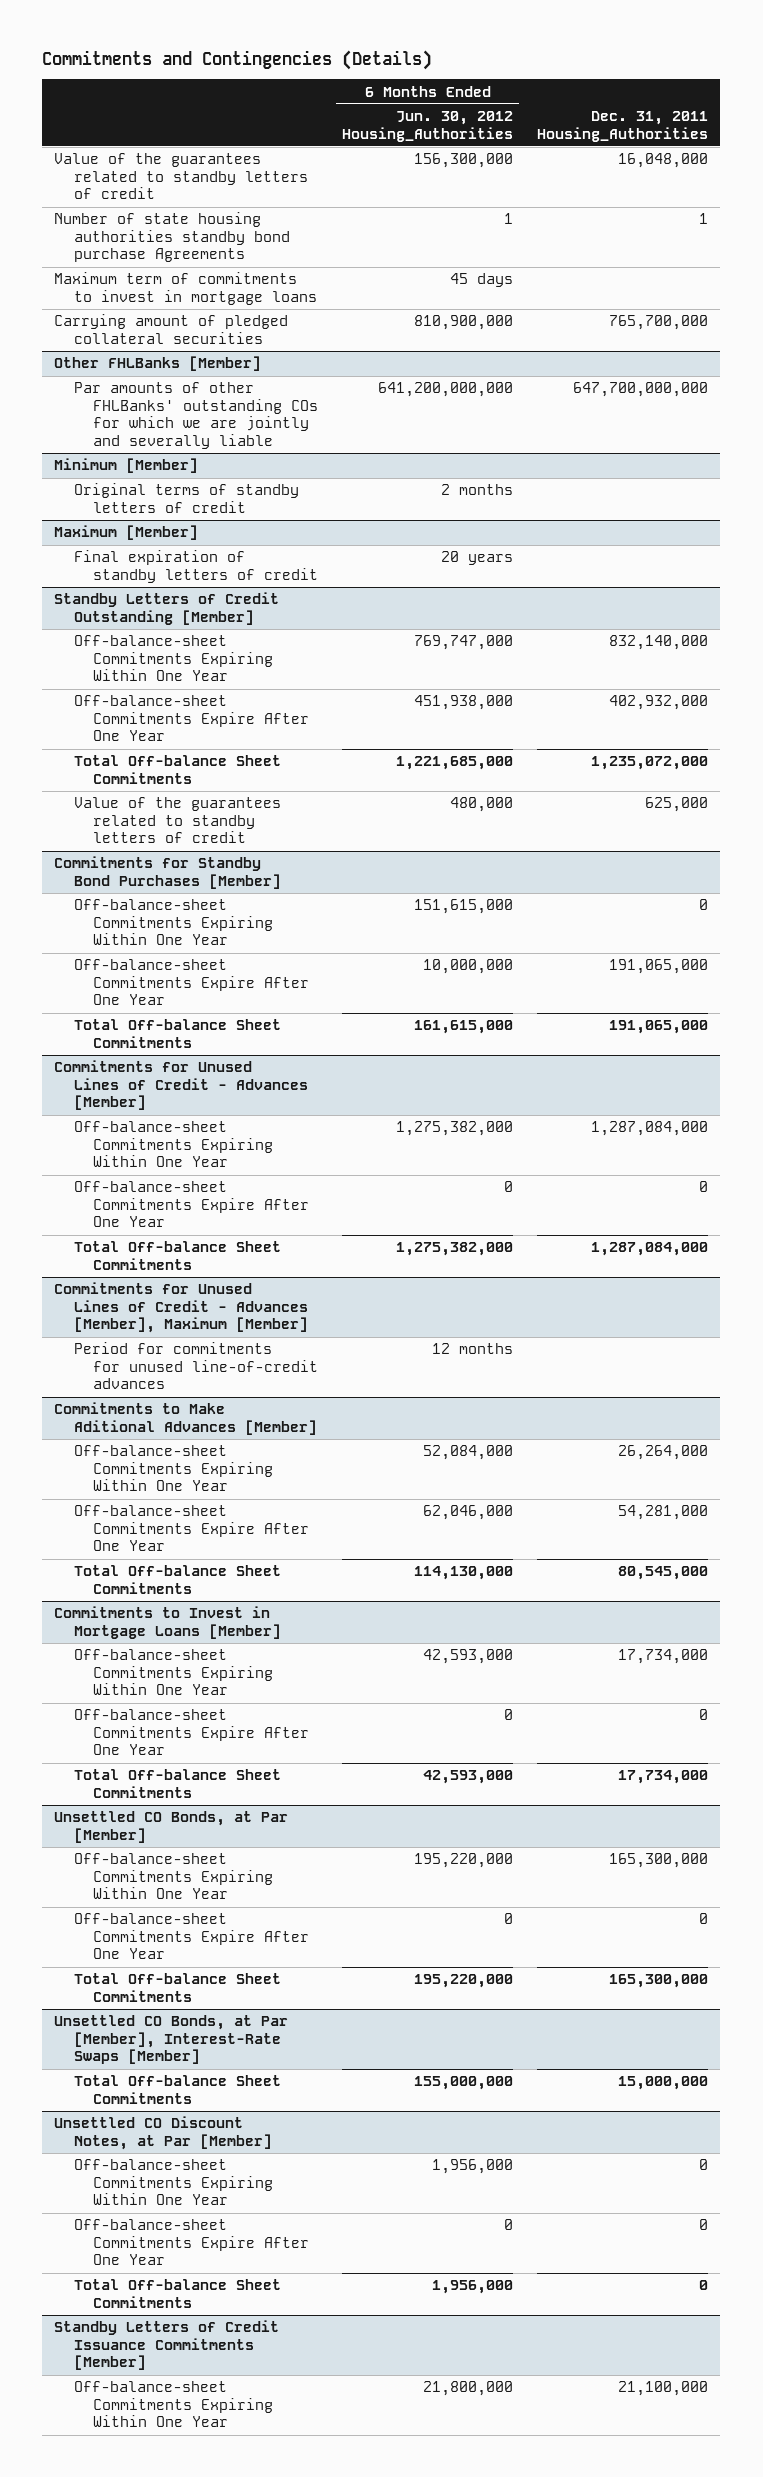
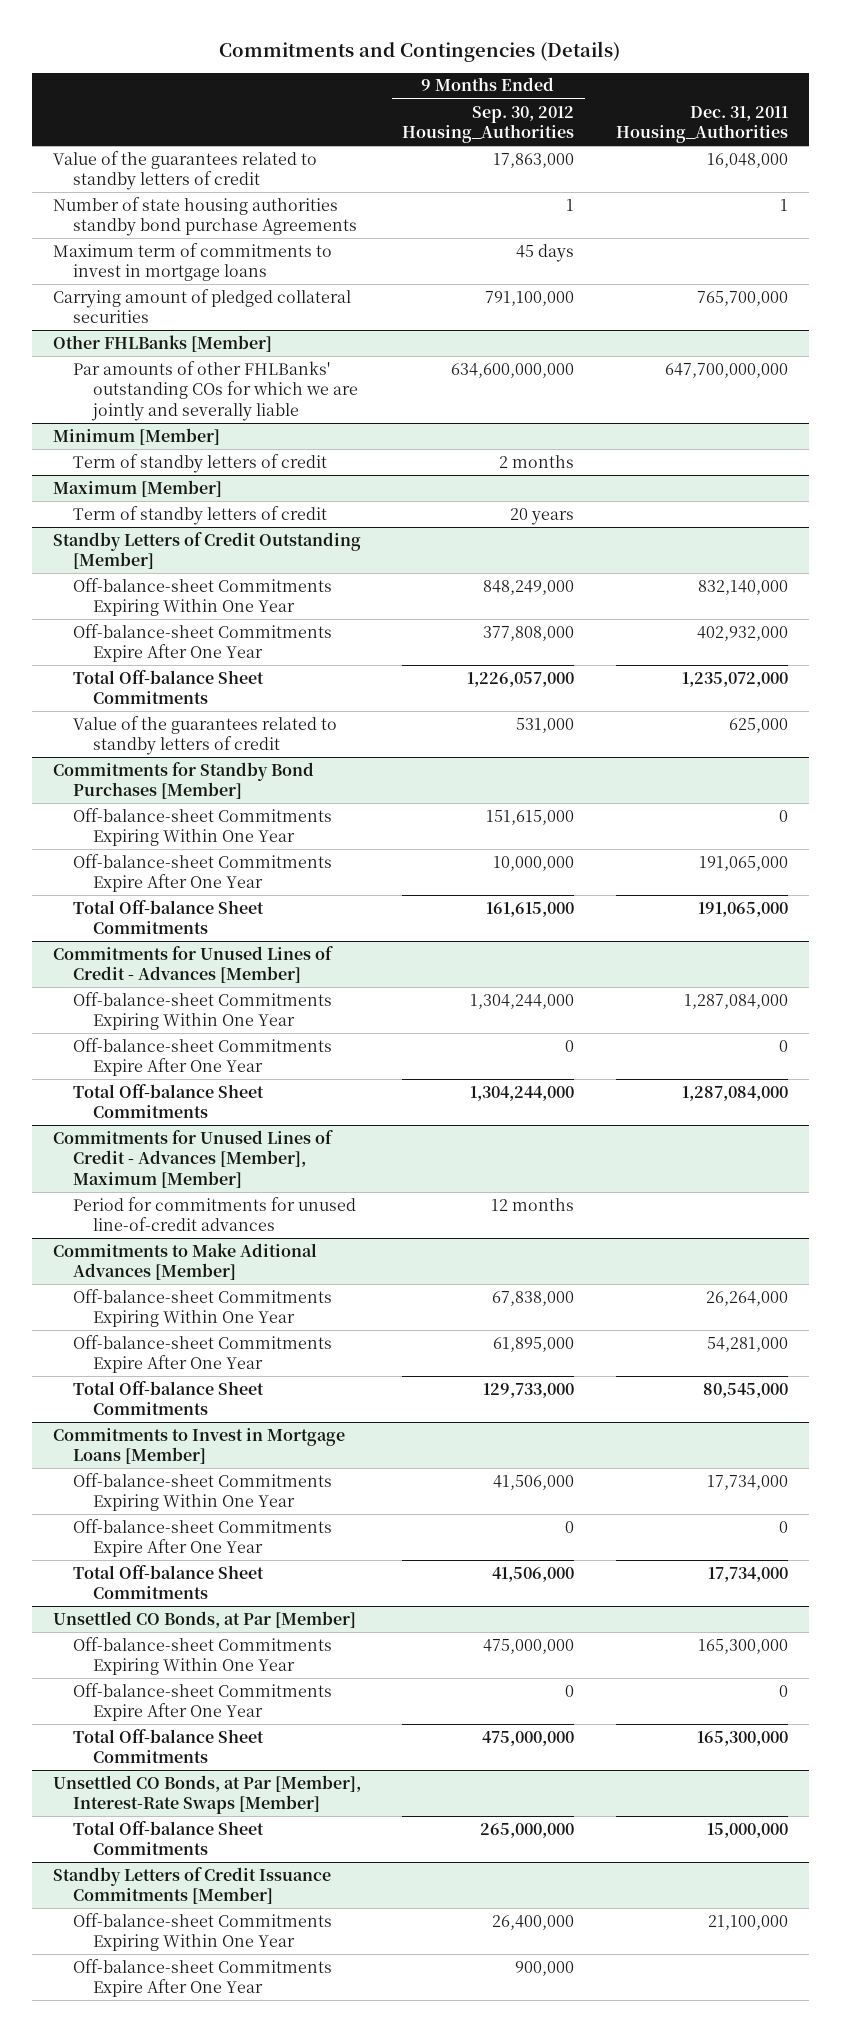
- | 6 Months Ended Jun. 30, 2012 Housing_Authorities | Dec. 31, 2011 Housing_Authorities
+ | 9 Months Ended Sep. 30, 2012 Housing_Authorities | Dec. 31, 2011 Housing_Authorities
@ Minimum [Member]
- Original terms of standby letters of credit | 2 months |
+ Term of standby letters of credit | 2 months |
@ Maximum [Member]
- Final expiration of standby letters of credit | 20 years |
+ Term of standby letters of credit | 20 years |
- Unsettled CO Discount Notes, at Par [Member]
- Off-balance-sheet Commitments Expiring Within One Year | 1,956,000 | 0
- Off-balance-sheet Commitments Expire After One Year | 0 | 0
- Total Off-balance Sheet Commitments | 1,956,000 | 0
@ Standby Letters of Credit Issuance Commitments [Member]
+ Off-balance-sheet Commitments Expire After One Year | 900,000 |

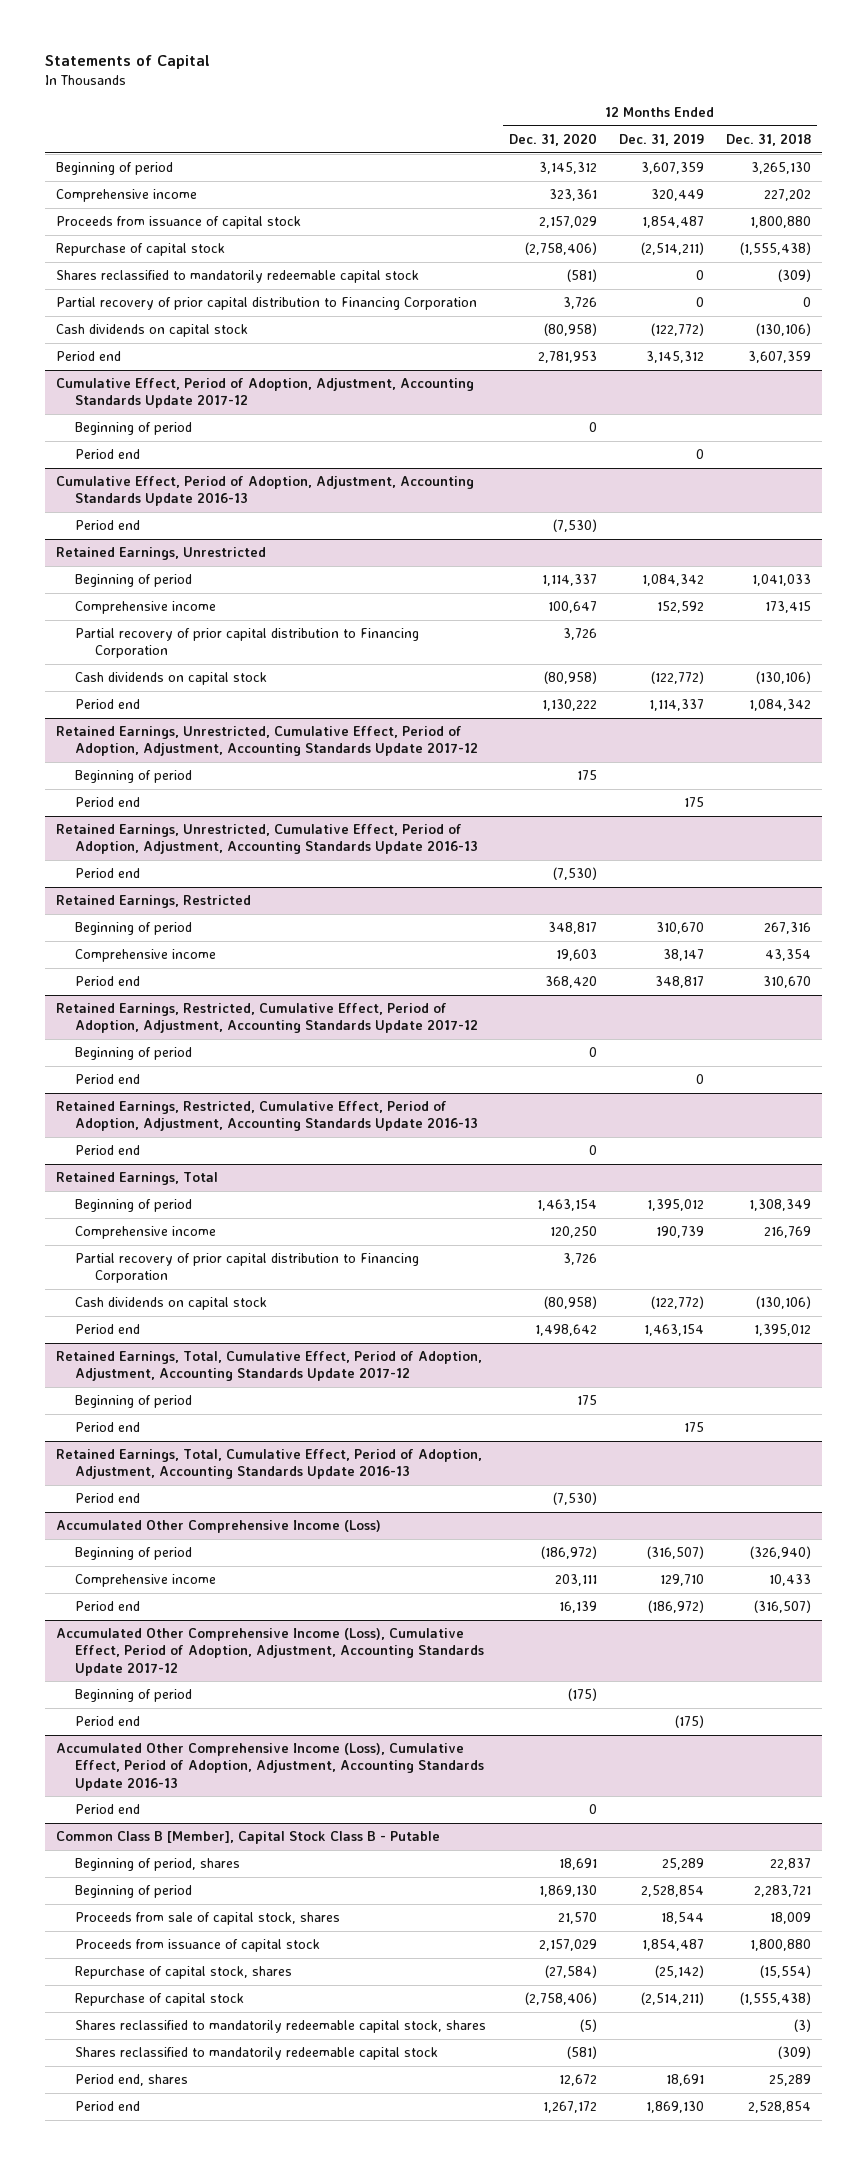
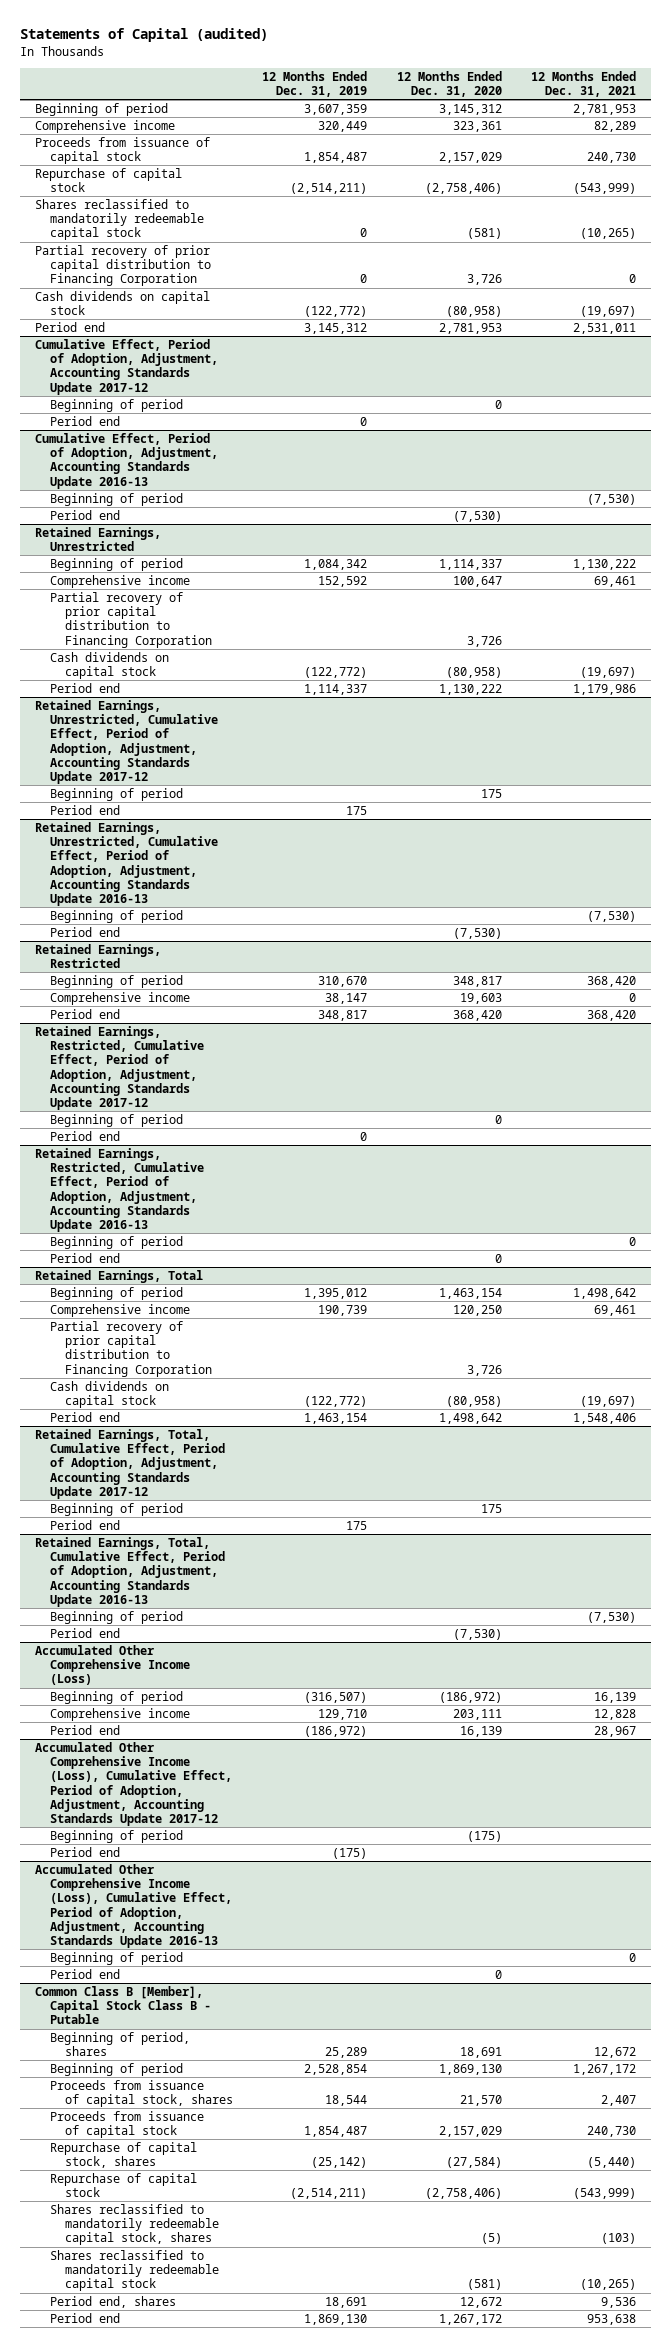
- Statements of Capital
+ Statements of Capital (audited)
- | 12 Months Ended Dec. 31, 2020 | 12 Months Ended Dec. 31, 2019 | 12 Months Ended Dec. 31, 2018
+ | 12 Months Ended Dec. 31, 2019 | 12 Months Ended Dec. 31, 2020 | 12 Months Ended Dec. 31, 2021
@ Cumulative Effect, Period of Adoption, Adjustment, Accounting Standards Update 2016-13
+ Beginning of period | | | (7,530)
@ Retained Earnings, Unrestricted, Cumulative Effect, Period of Adoption, Adjustment, Accounting Standards Update 2016-13
+ Beginning of period | | | (7,530)
@ Retained Earnings, Restricted, Cumulative Effect, Period of Adoption, Adjustment, Accounting Standards Update 2016-13
+ Beginning of period | | | 0
@ Retained Earnings, Total, Cumulative Effect, Period of Adoption, Adjustment, Accounting Standards Update 2016-13
+ Beginning of period | | | (7,530)
@ Accumulated Other Comprehensive Income (Loss), Cumulative Effect, Period of Adoption, Adjustment, Accounting Standards Update 2016-13
+ Beginning of period | | | 0
@ Common Class B [Member], Capital Stock Class B - Putable
- Proceeds from sale of capital stock, shares | 21,570 | 18,544 | 18,009
+ Proceeds from issuance of capital stock, shares | 18,544 | 21,570 | 2,407

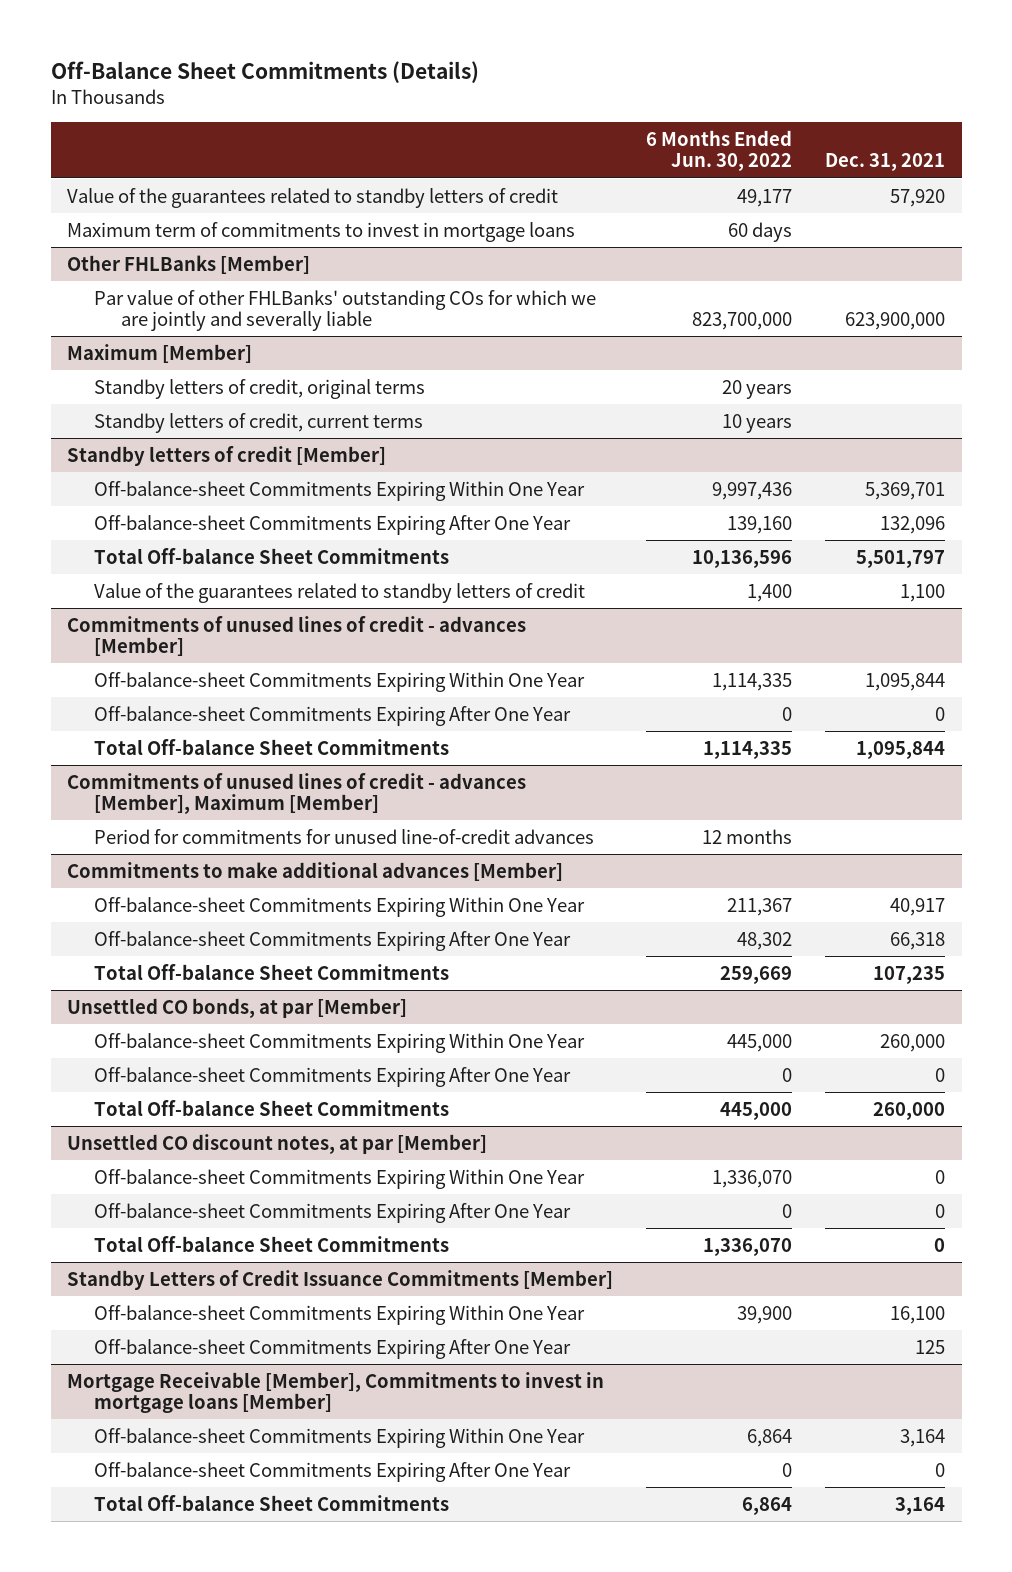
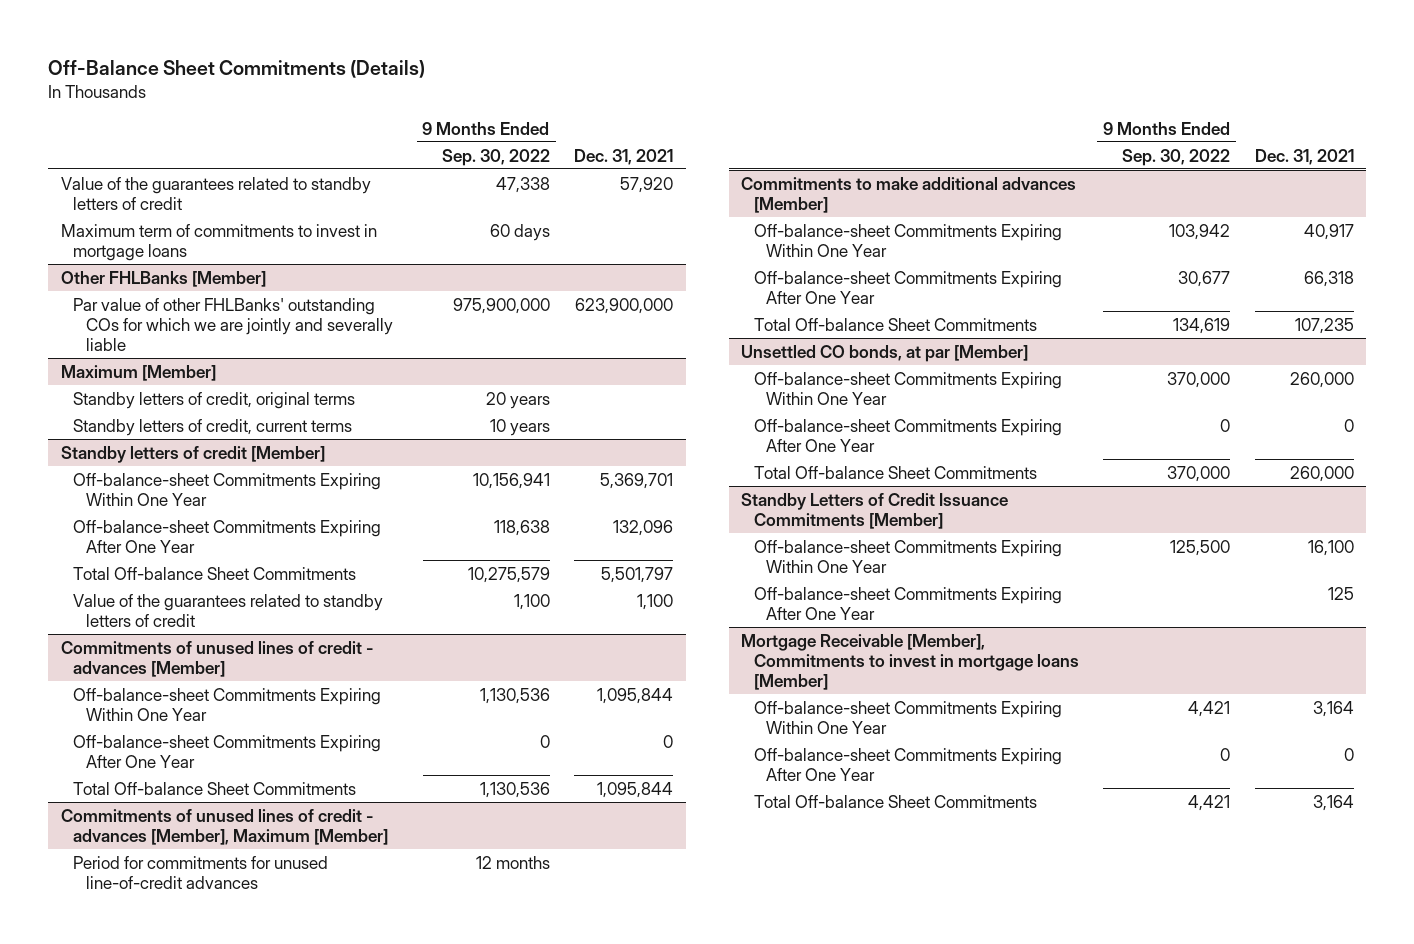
- | 6 Months Ended Jun. 30, 2022 | Dec. 31, 2021
+ | 9 Months Ended Sep. 30, 2022 | Dec. 31, 2021
- Unsettled CO discount notes, at par [Member]
- Off-balance-sheet Commitments Expiring Within One Year | 1,336,070 | 0
- Off-balance-sheet Commitments Expiring After One Year | 0 | 0
- Total Off-balance Sheet Commitments | 1,336,070 | 0

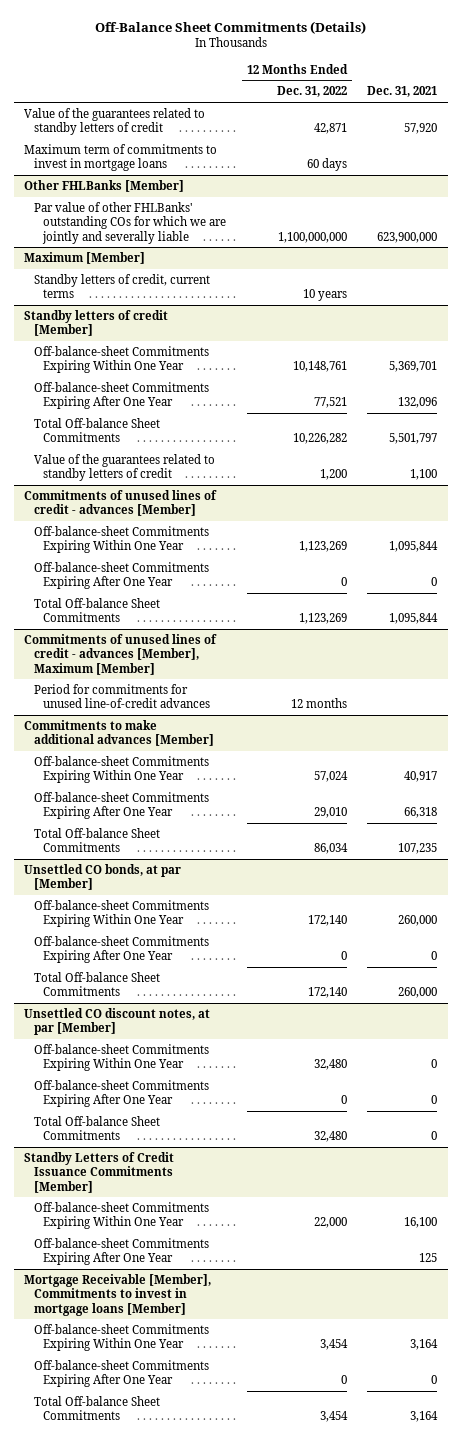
- | 9 Months Ended Sep. 30, 2022 | Dec. 31, 2021
+ | 12 Months Ended Dec. 31, 2022 | Dec. 31, 2021
@ Maximum [Member]
- Standby letters of credit, original terms | 20 years |
+ Unsettled CO discount notes, at par [Member]
+ Off-balance-sheet Commitments Expiring Within One Year | 32,480 | 0
+ Off-balance-sheet Commitments Expiring After One Year | 0 | 0
+ Total Off-balance Sheet Commitments | 32,480 | 0

